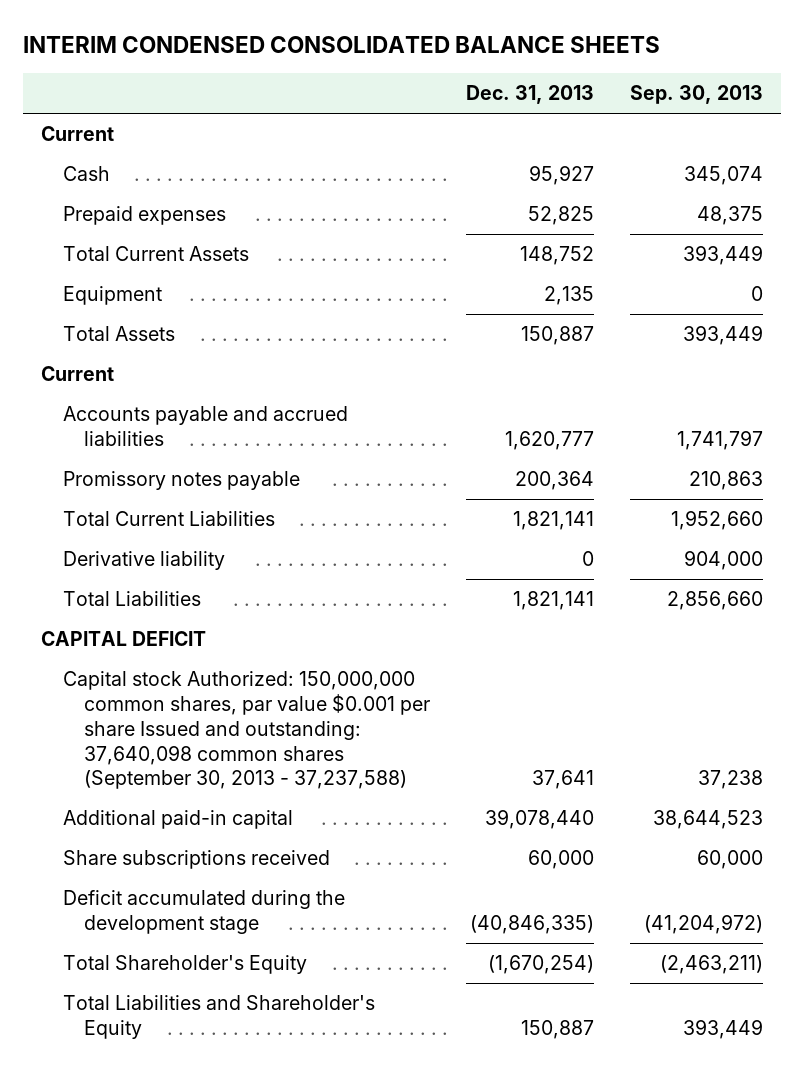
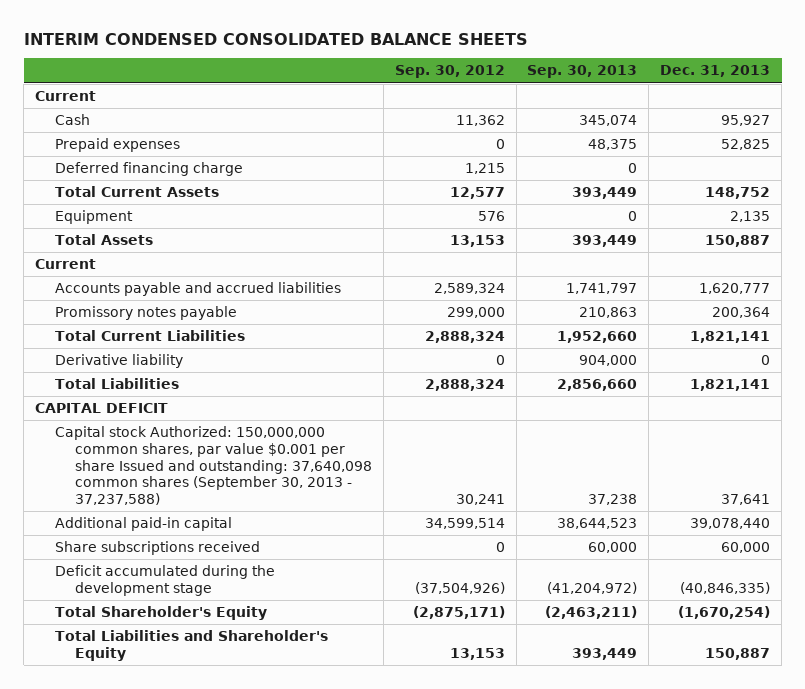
- | Dec. 31, 2013 | Sep. 30, 2013
+ | Sep. 30, 2012 | Sep. 30, 2013 | Dec. 31, 2013
+ Deferred financing charge | 1,215 | 0 |

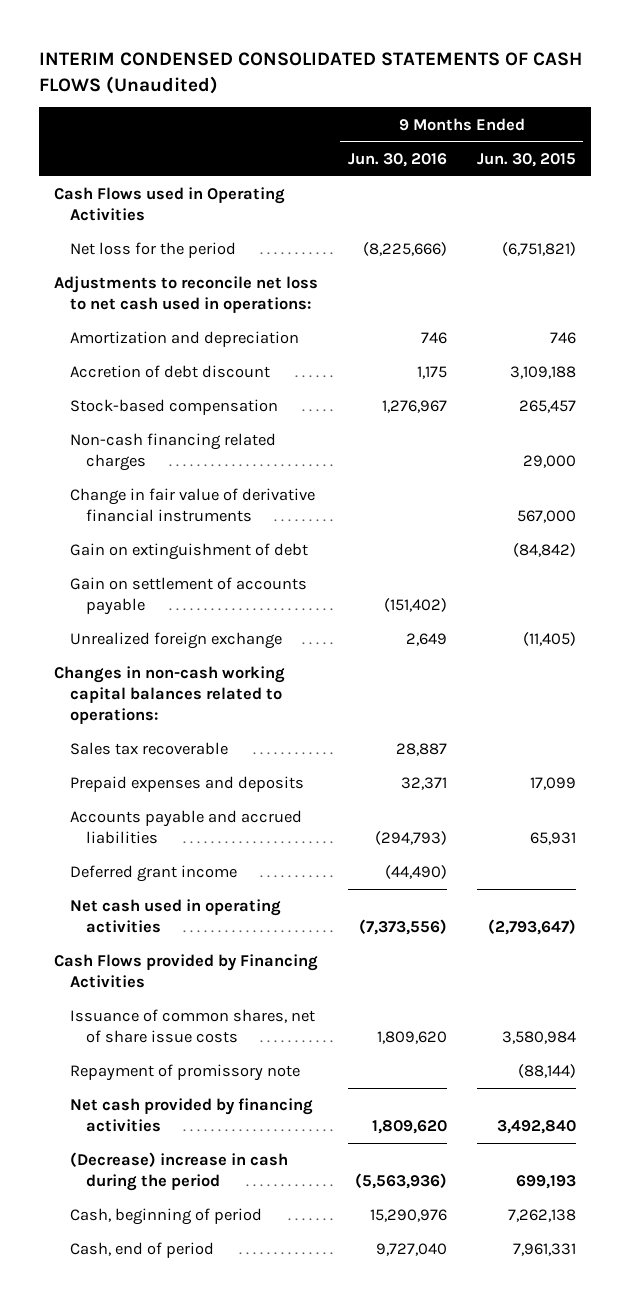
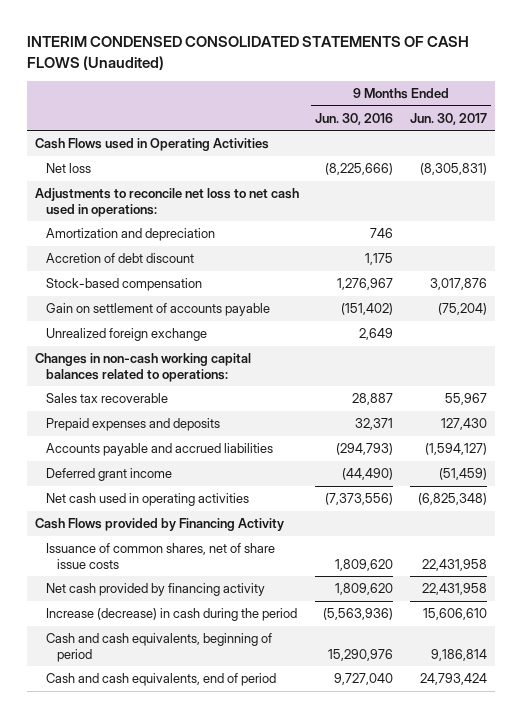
- | 9 Months Ended Jun. 30, 2016 | 9 Months Ended Jun. 30, 2015
+ | 9 Months Ended Jun. 30, 2016 | 9 Months Ended Jun. 30, 2017
- Net loss for the period | (8,225,666) | (6,751,821)
+ Net loss | (8,225,666) | (8,305,831)
- Non-cash financing related charges | | 29,000
- Change in fair value of derivative financial instruments | | 567,000
- Gain on extinguishment of debt | | (84,842)
- Cash Flows provided by Financing Activities
+ Cash Flows provided by Financing Activity
- Repayment of promissory note | | (88,144)
- Net cash provided by financing activities | 1,809,620 | 3,492,840
- (Decrease) increase in cash during the period | (5,563,936) | 699,193
- Cash, beginning of period | 15,290,976 | 7,262,138
- Cash, end of period | 9,727,040 | 7,961,331
+ Net cash provided by financing activity | 1,809,620 | 22,431,958
+ Increase (decrease) in cash during the period | (5,563,936) | 15,606,610
+ Cash and cash equivalents, beginning of period | 15,290,976 | 9,186,814
+ Cash and cash equivalents, end of period | 9,727,040 | 24,793,424

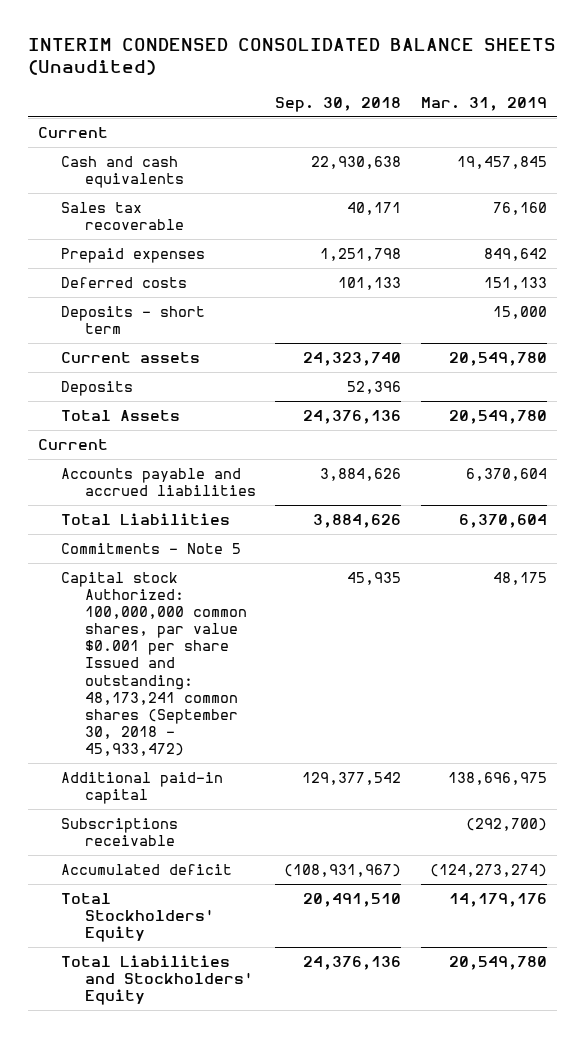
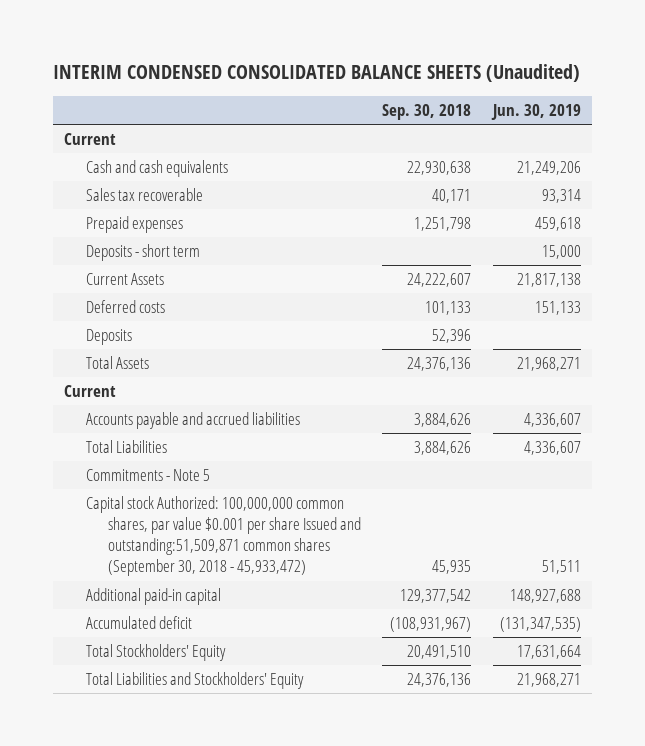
- | Sep. 30, 2018 | Mar. 31, 2019
+ | Sep. 30, 2018 | Jun. 30, 2019
- Current assets | 24,323,740 | 20,549,780
+ Current Assets | 24,222,607 | 21,817,138
moved down: Deferred costs | 101,133 | 151,133
- Capital stock Authorized: 100,000,000 common shares, par value $0.001 per share Issued and outstanding: 48,173,241 common shares (September 30, 2018 - 45,933,472) | 45,935 | 48,175
+ Capital stock Authorized: 100,000,000 common shares, par value $0.001 per share Issued and outstanding:51,509,871 common shares (September 30, 2018 - 45,933,472) | 45,935 | 51,511
- Subscriptions receivable | | (292,700)

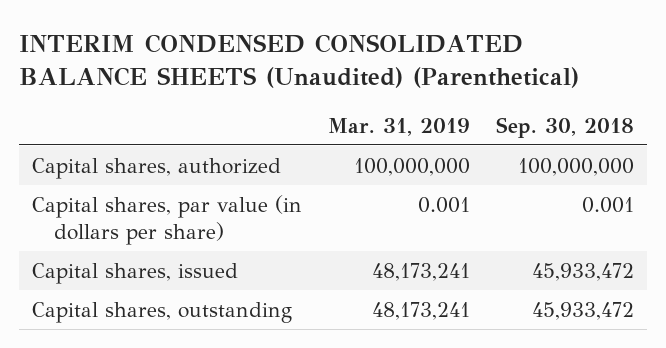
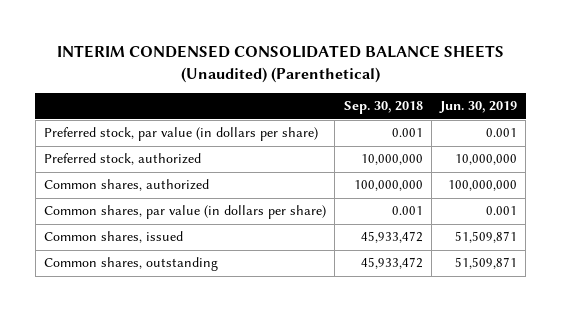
- | Mar. 31, 2019 | Sep. 30, 2018
+ | Sep. 30, 2018 | Jun. 30, 2019
- Capital shares, authorized | 100,000,000 | 100,000,000
- Capital shares, par value (in dollars per share) | 0.001 | 0.001
- Capital shares, issued | 48,173,241 | 45,933,472
- Capital shares, outstanding | 48,173,241 | 45,933,472
+ Preferred stock, par value (in dollars per share) | 0.001 | 0.001
+ Preferred stock, authorized | 10,000,000 | 10,000,000
+ Common shares, authorized | 100,000,000 | 100,000,000
+ Common shares, par value (in dollars per share) | 0.001 | 0.001
+ Common shares, issued | 45,933,472 | 51,509,871
+ Common shares, outstanding | 45,933,472 | 51,509,871

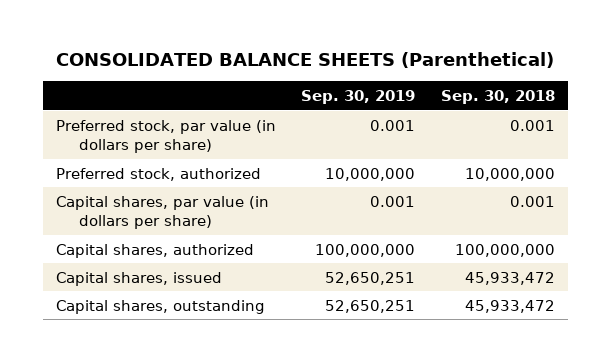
- INTERIM CONDENSED CONSOLIDATED BALANCE SHEETS (Unaudited) (Parenthetical)
+ CONSOLIDATED BALANCE SHEETS (Parenthetical)
- | Sep. 30, 2018 | Jun. 30, 2019
+ | Sep. 30, 2019 | Sep. 30, 2018
- Common shares, authorized | 100,000,000 | 100,000,000
- Common shares, par value (in dollars per share) | 0.001 | 0.001
- Common shares, issued | 45,933,472 | 51,509,871
- Common shares, outstanding | 45,933,472 | 51,509,871
+ Capital shares, par value (in dollars per share) | 0.001 | 0.001
+ Capital shares, authorized | 100,000,000 | 100,000,000
+ Capital shares, issued | 52,650,251 | 45,933,472
+ Capital shares, outstanding | 52,650,251 | 45,933,472

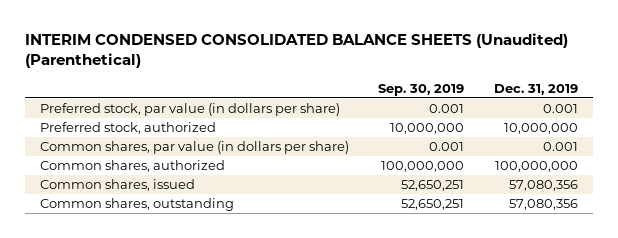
- CONSOLIDATED BALANCE SHEETS (Parenthetical)
+ INTERIM CONDENSED CONSOLIDATED BALANCE SHEETS (Unaudited) (Parenthetical)
- | Sep. 30, 2019 | Sep. 30, 2018
+ | Sep. 30, 2019 | Dec. 31, 2019
- Capital shares, par value (in dollars per share) | 0.001 | 0.001
- Capital shares, authorized | 100,000,000 | 100,000,000
- Capital shares, issued | 52,650,251 | 45,933,472
- Capital shares, outstanding | 52,650,251 | 45,933,472
+ Common shares, par value (in dollars per share) | 0.001 | 0.001
+ Common shares, authorized | 100,000,000 | 100,000,000
+ Common shares, issued | 52,650,251 | 57,080,356
+ Common shares, outstanding | 52,650,251 | 57,080,356

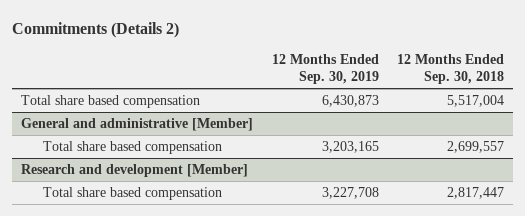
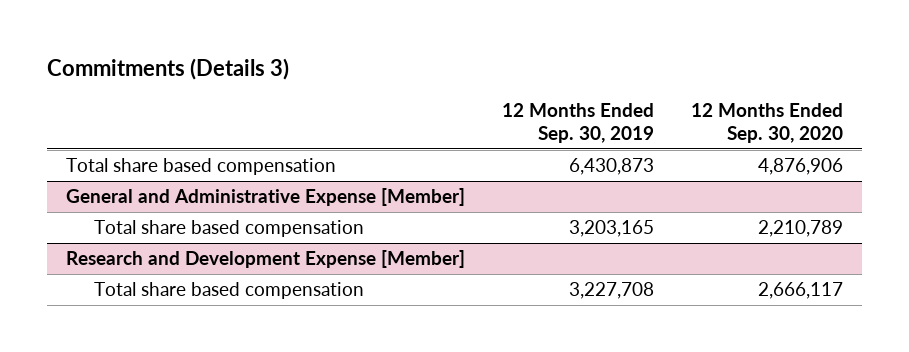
- Commitments (Details 2)
+ Commitments (Details 3)
- | 12 Months Ended Sep. 30, 2019 | 12 Months Ended Sep. 30, 2018
+ | 12 Months Ended Sep. 30, 2019 | 12 Months Ended Sep. 30, 2020
- General and administrative [Member]
+ General and Administrative Expense [Member]
- Research and development [Member]
+ Research and Development Expense [Member]

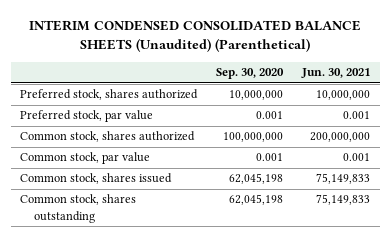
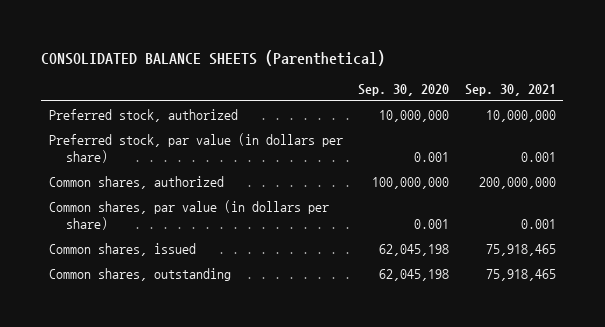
- INTERIM CONDENSED CONSOLIDATED BALANCE SHEETS (Unaudited) (Parenthetical)
+ CONSOLIDATED BALANCE SHEETS (Parenthetical)
- | Sep. 30, 2020 | Jun. 30, 2021
+ | Sep. 30, 2020 | Sep. 30, 2021
- Preferred stock, shares authorized | 10,000,000 | 10,000,000
- Preferred stock, par value | 0.001 | 0.001
- Common stock, shares authorized | 100,000,000 | 200,000,000
- Common stock, par value | 0.001 | 0.001
- Common stock, shares issued | 62,045,198 | 75,149,833
- Common stock, shares outstanding | 62,045,198 | 75,149,833
+ Preferred stock, authorized | 10,000,000 | 10,000,000
+ Preferred stock, par value (in dollars per share) | 0.001 | 0.001
+ Common shares, authorized | 100,000,000 | 200,000,000
+ Common shares, par value (in dollars per share) | 0.001 | 0.001
+ Common shares, issued | 62,045,198 | 75,918,465
+ Common shares, outstanding | 62,045,198 | 75,918,465

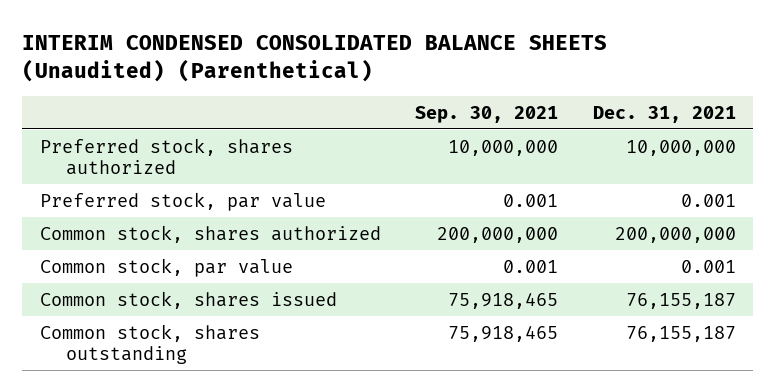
- CONSOLIDATED BALANCE SHEETS (Parenthetical)
+ INTERIM CONDENSED CONSOLIDATED BALANCE SHEETS (Unaudited) (Parenthetical)
- | Sep. 30, 2020 | Sep. 30, 2021
+ | Sep. 30, 2021 | Dec. 31, 2021
- Preferred stock, authorized | 10,000,000 | 10,000,000
- Preferred stock, par value (in dollars per share) | 0.001 | 0.001
- Common shares, authorized | 100,000,000 | 200,000,000
- Common shares, par value (in dollars per share) | 0.001 | 0.001
- Common shares, issued | 62,045,198 | 75,918,465
- Common shares, outstanding | 62,045,198 | 75,918,465
+ Preferred stock, shares authorized | 10,000,000 | 10,000,000
+ Preferred stock, par value | 0.001 | 0.001
+ Common stock, shares authorized | 200,000,000 | 200,000,000
+ Common stock, par value | 0.001 | 0.001
+ Common stock, shares issued | 75,918,465 | 76,155,187
+ Common stock, shares outstanding | 75,918,465 | 76,155,187

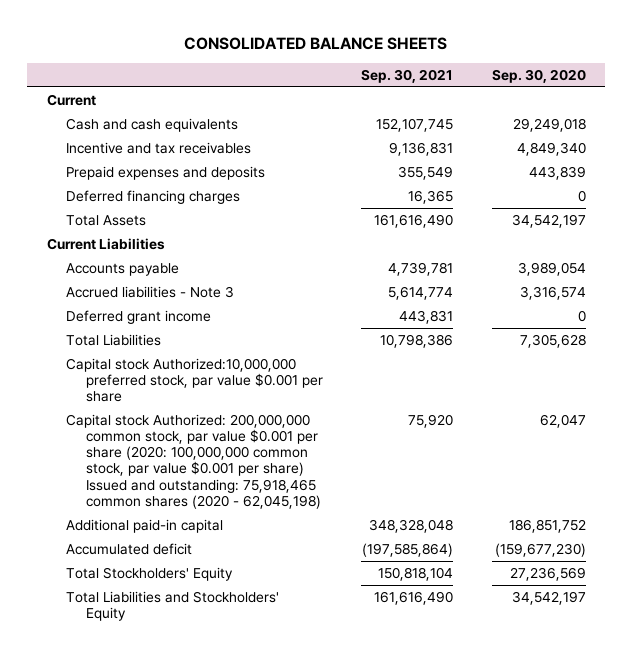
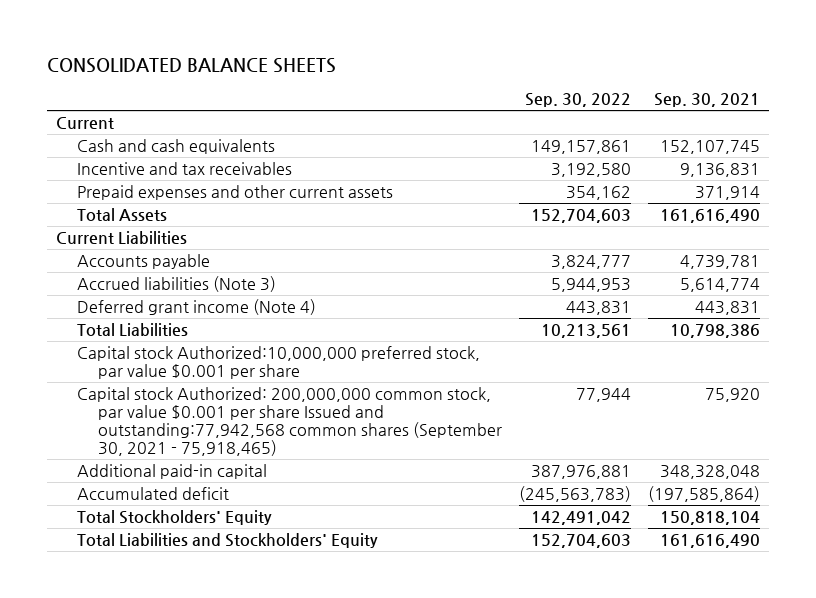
- | Sep. 30, 2021 | Sep. 30, 2020
+ | Sep. 30, 2022 | Sep. 30, 2021
- Prepaid expenses and deposits | 355,549 | 443,839
- Deferred financing charges | 16,365 | 0
+ Prepaid expenses and other current assets | 354,162 | 371,914
- Accrued liabilities - Note 3 | 5,614,774 | 3,316,574
- Deferred grant income | 443,831 | 0
+ Accrued liabilities (Note 3) | 5,944,953 | 5,614,774
+ Deferred grant income (Note 4) | 443,831 | 443,831
- Capital stock Authorized: 200,000,000 common stock, par value $0.001 per share (2020: 100,000,000 common stock, par value $0.001 per share) Issued and outstanding: 75,918,465 common shares (2020 - 62,045,198) | 75,920 | 62,047
+ Capital stock Authorized: 200,000,000 common stock, par value $0.001 per share Issued and outstanding:77,942,568 common shares (September 30, 2021 - 75,918,465) | 77,944 | 75,920

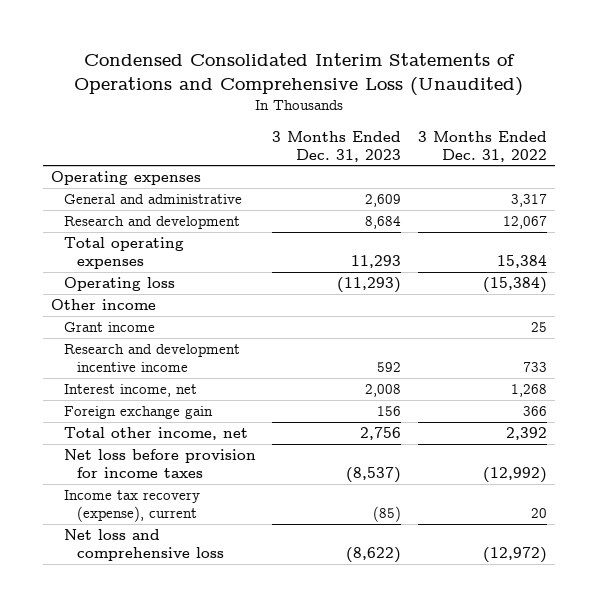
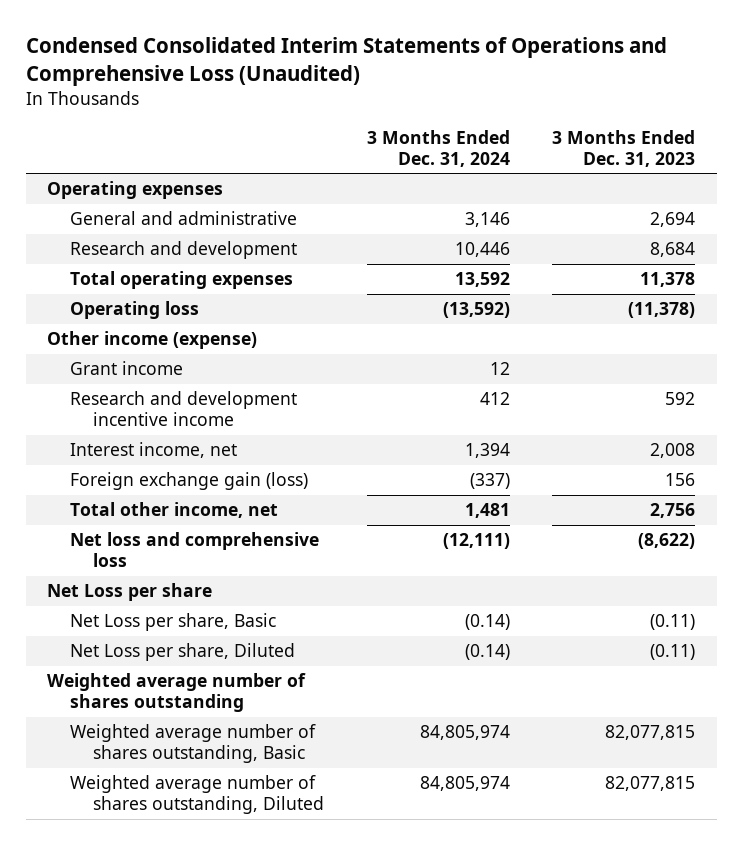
- | 3 Months Ended Dec. 31, 2023 | 3 Months Ended Dec. 31, 2022
+ | 3 Months Ended Dec. 31, 2024 | 3 Months Ended Dec. 31, 2023
- General and administrative | 2,609 | 3,317
+ General and administrative | 3,146 | 2,694
- Total operating expenses | 11,293 | 15,384
- Operating loss | (11,293) | (15,384)
- Other income
+ Total operating expenses | 13,592 | 11,378
+ Operating loss | (13,592) | (11,378)
+ Other income (expense)
- Foreign exchange gain | 156 | 366
+ Foreign exchange gain (loss) | (337) | 156
- Net loss before provision for income taxes | (8,537) | (12,992)
- Income tax recovery (expense), current | (85) | 20
+ Net Loss per share
+ Net Loss per share, Basic | (0.14) | (0.11)
+ Net Loss per share, Diluted | (0.14) | (0.11)
+ Weighted average number of shares outstanding
+ Weighted average number of shares outstanding, Basic | 84,805,974 | 82,077,815
+ Weighted average number of shares outstanding, Diluted | 84,805,974 | 82,077,815

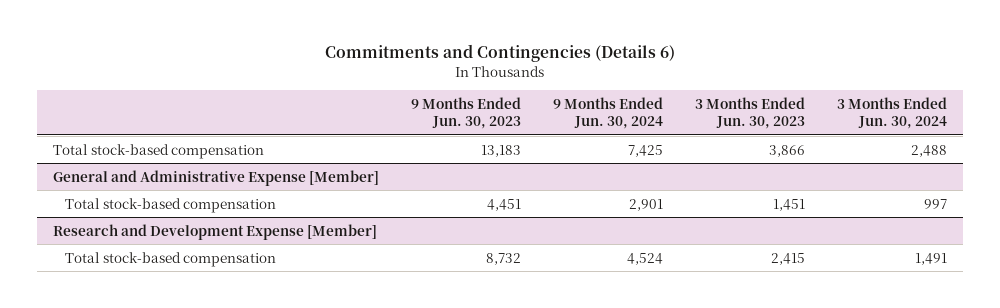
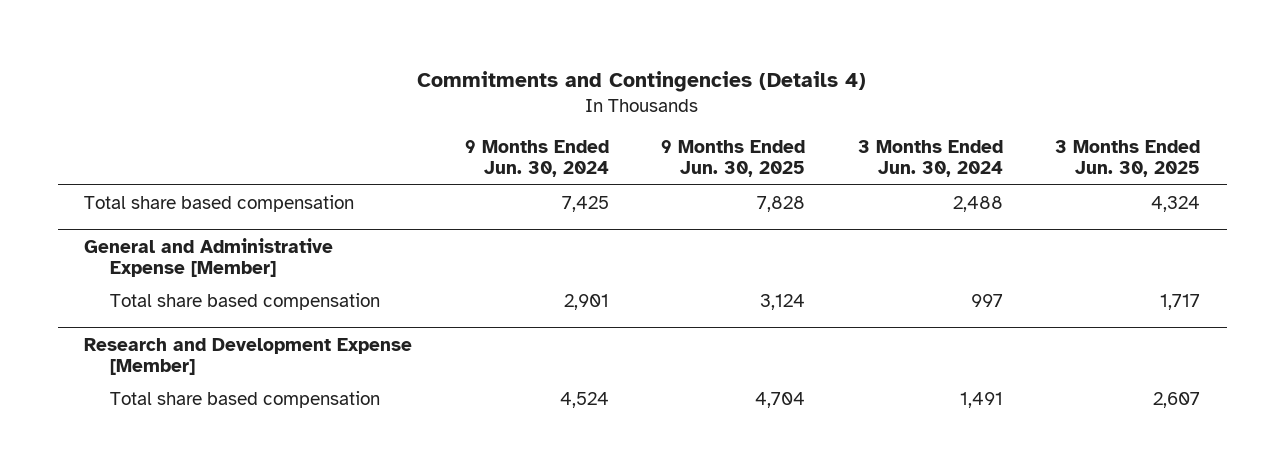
- Commitments and Contingencies (Details 6)
+ Commitments and Contingencies (Details 4)
- | 9 Months Ended Jun. 30, 2023 | 9 Months Ended Jun. 30, 2024 | 3 Months Ended Jun. 30, 2023 | 3 Months Ended Jun. 30, 2024
+ | 9 Months Ended Jun. 30, 2024 | 9 Months Ended Jun. 30, 2025 | 3 Months Ended Jun. 30, 2024 | 3 Months Ended Jun. 30, 2025
- Total stock-based compensation | 13,183 | 7,425 | 3,866 | 2,488
+ Total share based compensation | 7,425 | 7,828 | 2,488 | 4,324
@ General and Administrative Expense [Member]
- Total stock-based compensation | 4,451 | 2,901 | 1,451 | 997
+ Total share based compensation | 2,901 | 3,124 | 997 | 1,717
@ Research and Development Expense [Member]
- Total stock-based compensation | 8,732 | 4,524 | 2,415 | 1,491
+ Total share based compensation | 4,524 | 4,704 | 1,491 | 2,607

